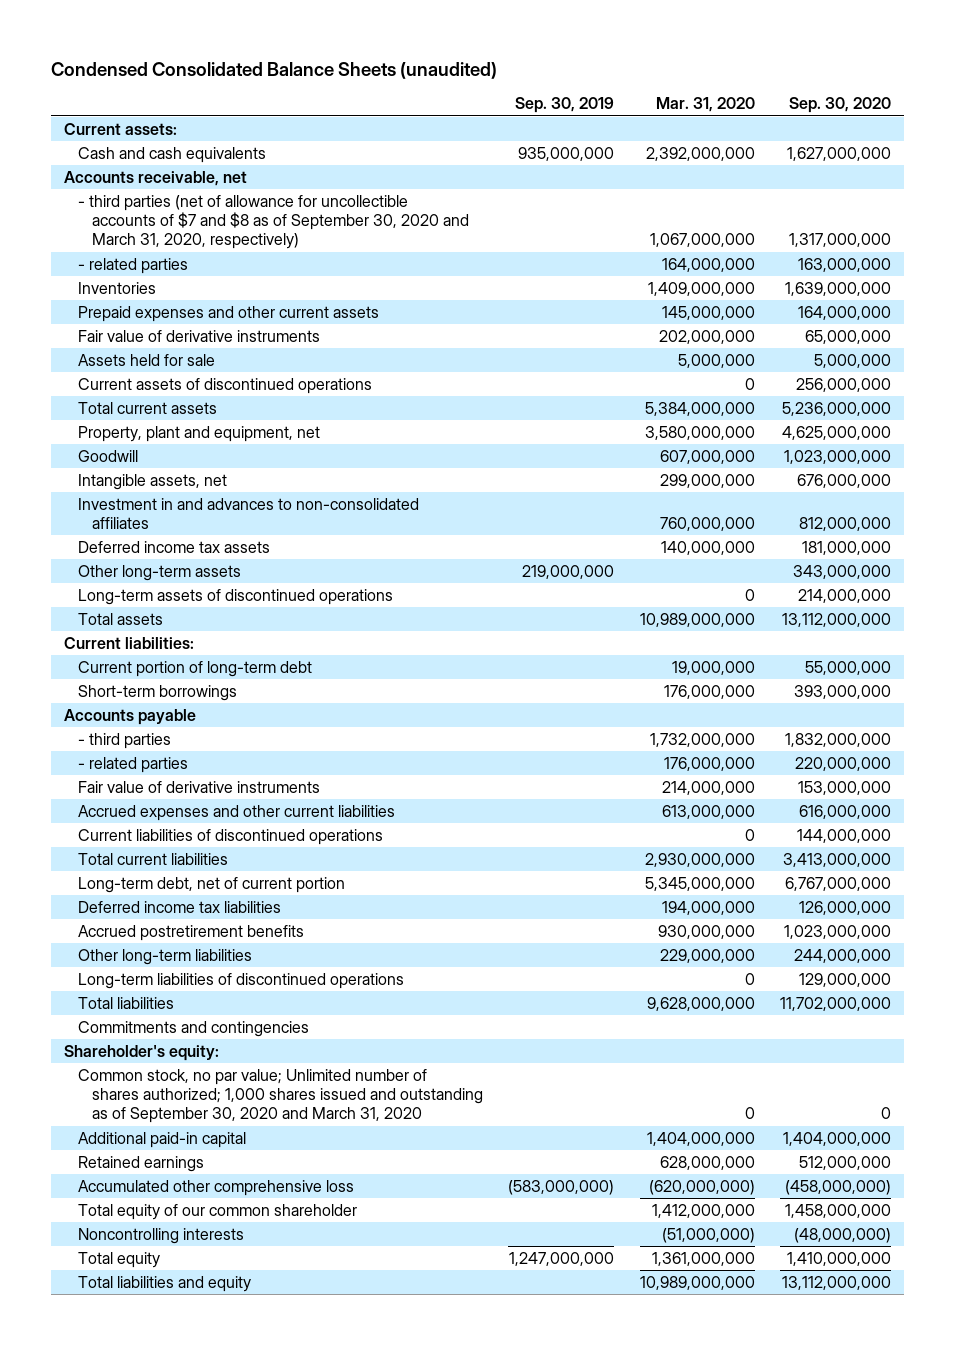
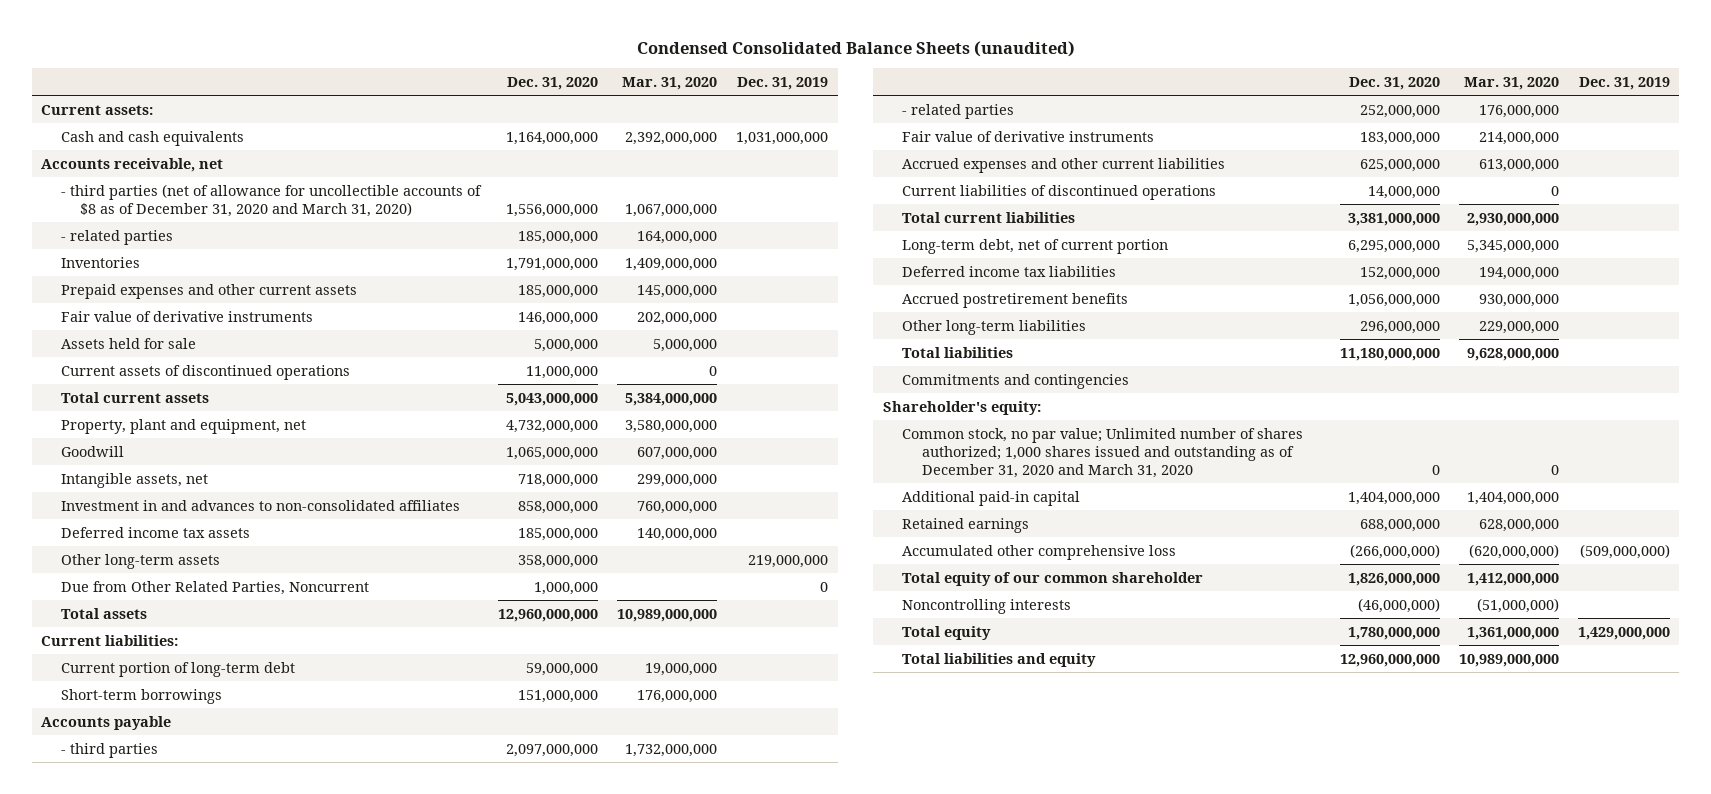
- | Sep. 30, 2019 | Mar. 31, 2020 | Sep. 30, 2020
+ | Dec. 31, 2020 | Mar. 31, 2020 | Dec. 31, 2019
- - third parties (net of allowance for uncollectible accounts of $7 and $8 as of September 30, 2020 and March 31, 2020, respectively) | | 1,067,000,000 | 1,317,000,000
+ - third parties (net of allowance for uncollectible accounts of $8 as of December 31, 2020 and March 31, 2020) | 1,556,000,000 | 1,067,000,000 |
- Long-term assets of discontinued operations | | 0 | 214,000,000
+ Due from Other Related Parties, Noncurrent | 1,000,000 | | 0
- Long-term liabilities of discontinued operations | | 0 | 129,000,000
- Common stock, no par value; Unlimited number of shares authorized; 1,000 shares issued and outstanding as of September 30, 2020 and March 31, 2020 | | 0 | 0
+ Common stock, no par value; Unlimited number of shares authorized; 1,000 shares issued and outstanding as of December 31, 2020 and March 31, 2020 | 0 | 0 |

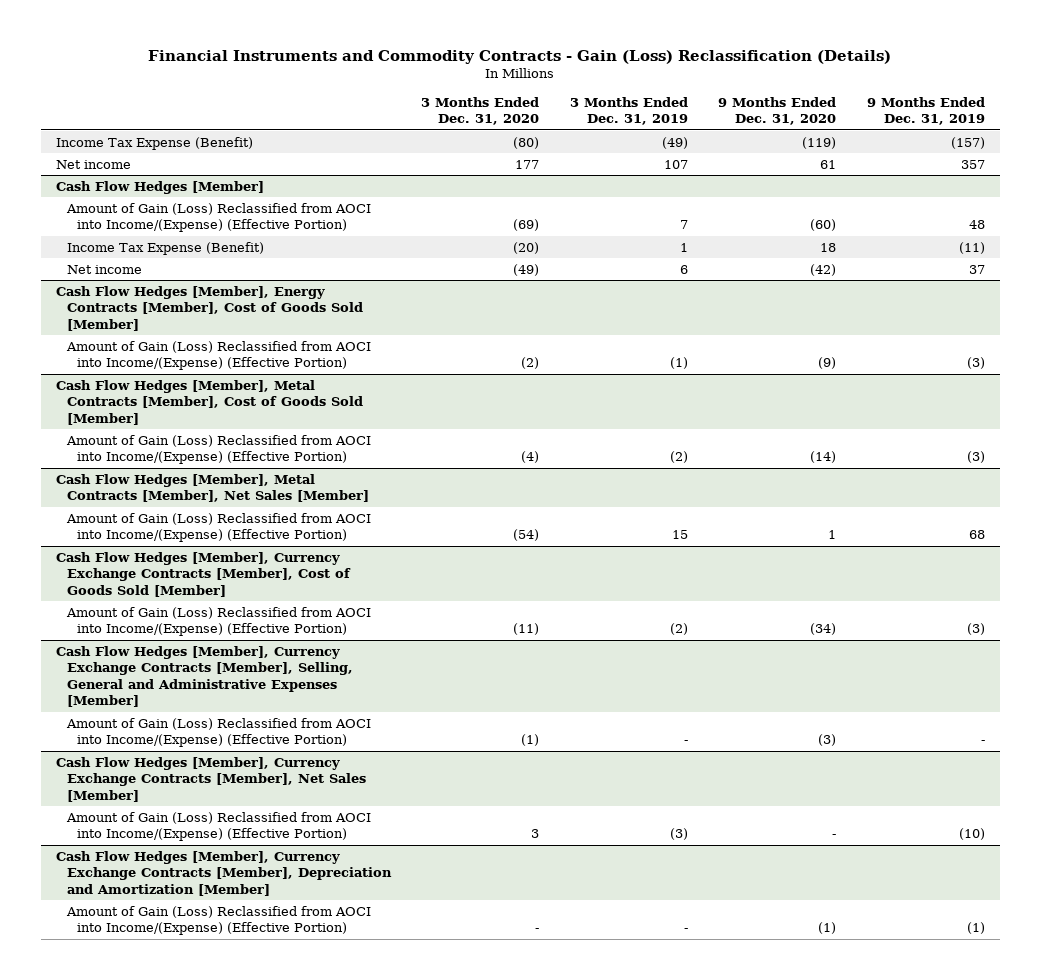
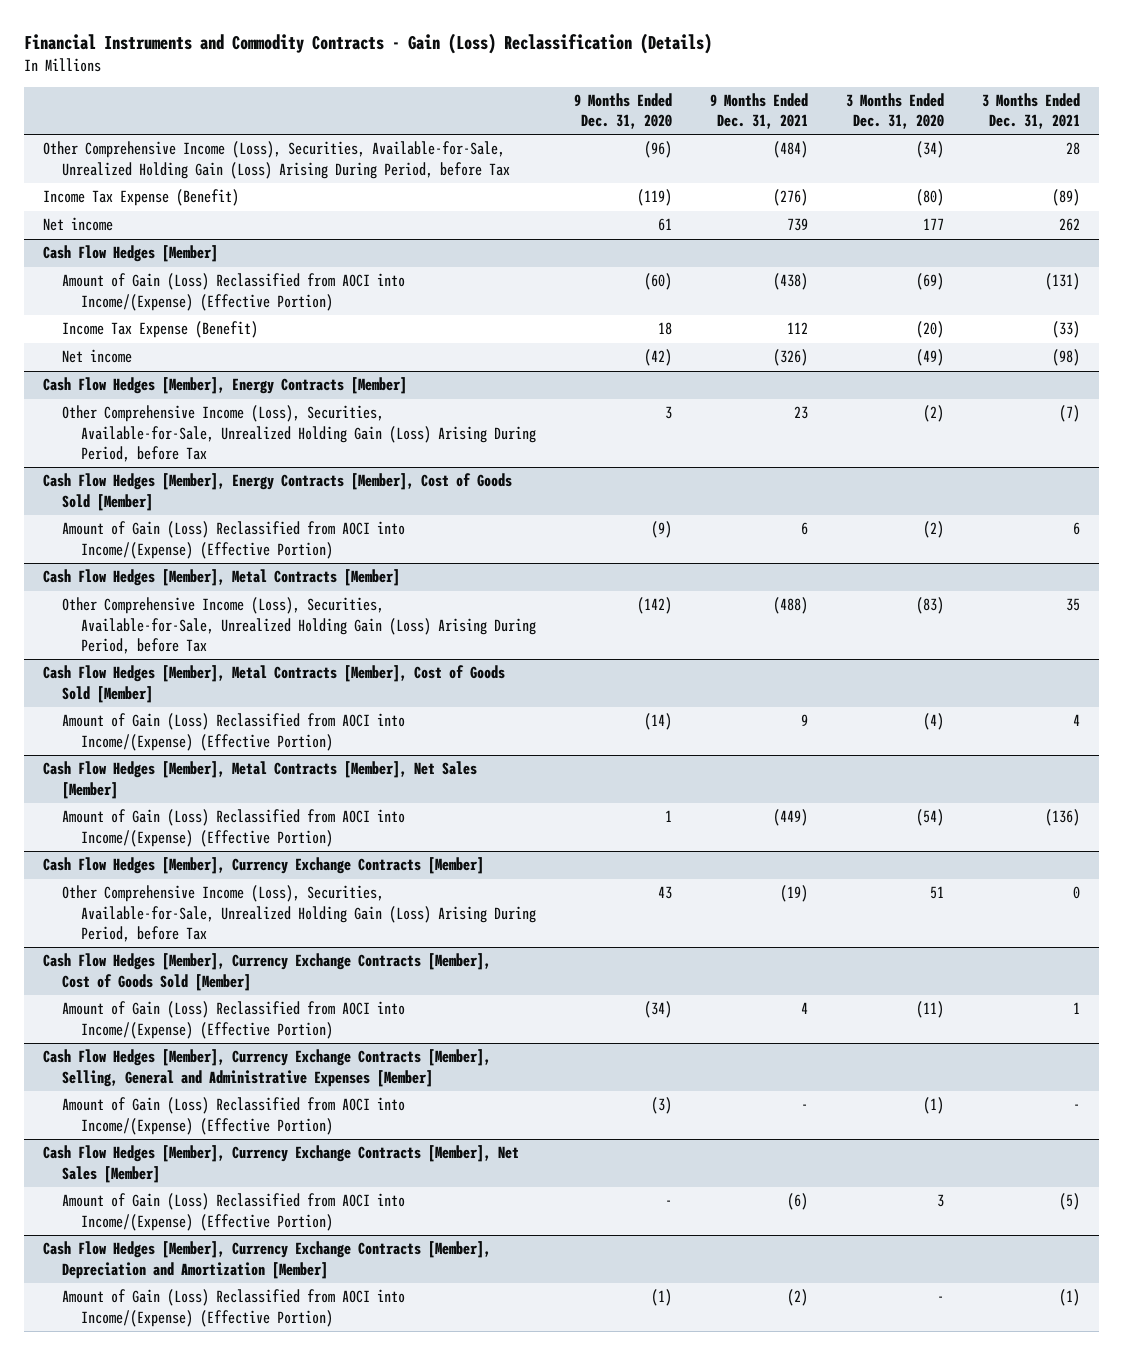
- | 3 Months Ended Dec. 31, 2020 | 3 Months Ended Dec. 31, 2019 | 9 Months Ended Dec. 31, 2020 | 9 Months Ended Dec. 31, 2019
+ | 9 Months Ended Dec. 31, 2020 | 9 Months Ended Dec. 31, 2021 | 3 Months Ended Dec. 31, 2020 | 3 Months Ended Dec. 31, 2021
+ Other Comprehensive Income (Loss), Securities, Available-for-Sale, Unrealized Holding Gain (Loss) Arising During Period, before Tax | (96) | (484) | (34) | 28
+ Cash Flow Hedges [Member], Energy Contracts [Member]
+ Other Comprehensive Income (Loss), Securities, Available-for-Sale, Unrealized Holding Gain (Loss) Arising During Period, before Tax | 3 | 23 | (2) | (7)
+ Cash Flow Hedges [Member], Metal Contracts [Member]
+ Other Comprehensive Income (Loss), Securities, Available-for-Sale, Unrealized Holding Gain (Loss) Arising During Period, before Tax | (142) | (488) | (83) | 35
+ Cash Flow Hedges [Member], Currency Exchange Contracts [Member]
+ Other Comprehensive Income (Loss), Securities, Available-for-Sale, Unrealized Holding Gain (Loss) Arising During Period, before Tax | 43 | (19) | 51 | 0

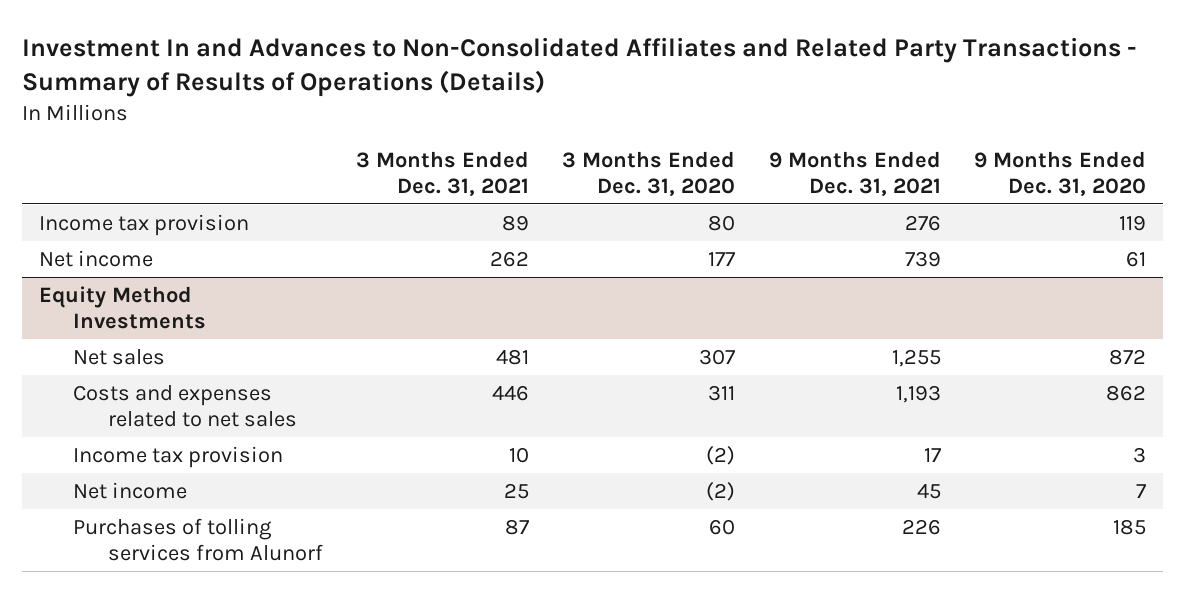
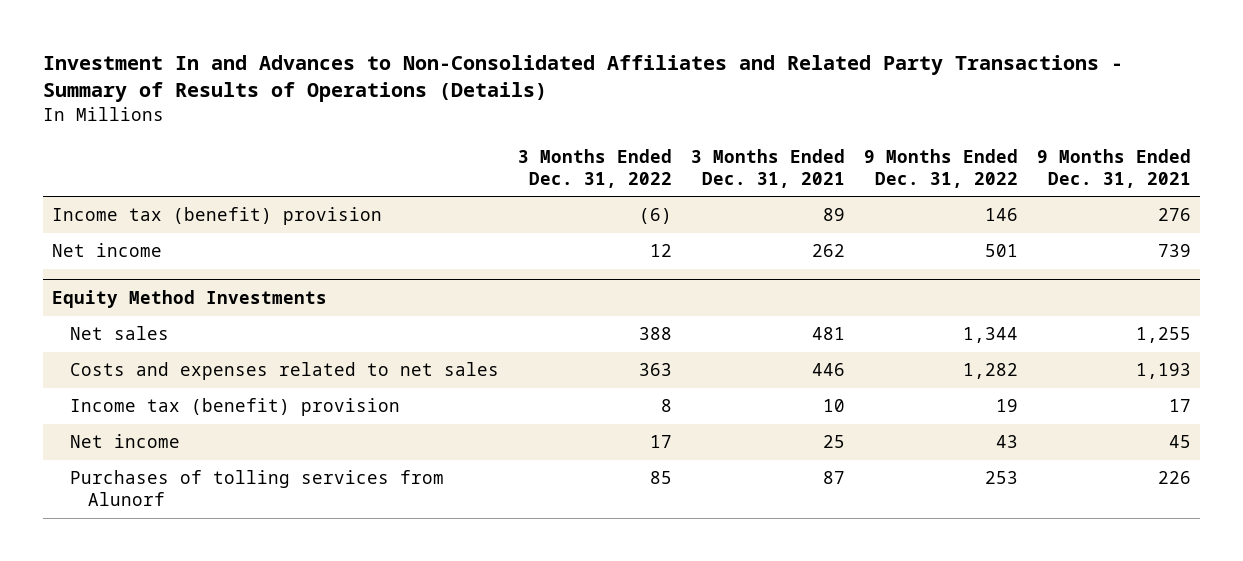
- | 3 Months Ended Dec. 31, 2021 | 3 Months Ended Dec. 31, 2020 | 9 Months Ended Dec. 31, 2021 | 9 Months Ended Dec. 31, 2020
+ | 3 Months Ended Dec. 31, 2022 | 3 Months Ended Dec. 31, 2021 | 9 Months Ended Dec. 31, 2022 | 9 Months Ended Dec. 31, 2021
- Income tax provision | 89 | 80 | 276 | 119
+ Income tax (benefit) provision | (6) | 89 | 146 | 276
@ Equity Method Investments
- Income tax provision | 10 | (2) | 17 | 3
+ Income tax (benefit) provision | 8 | 10 | 19 | 17

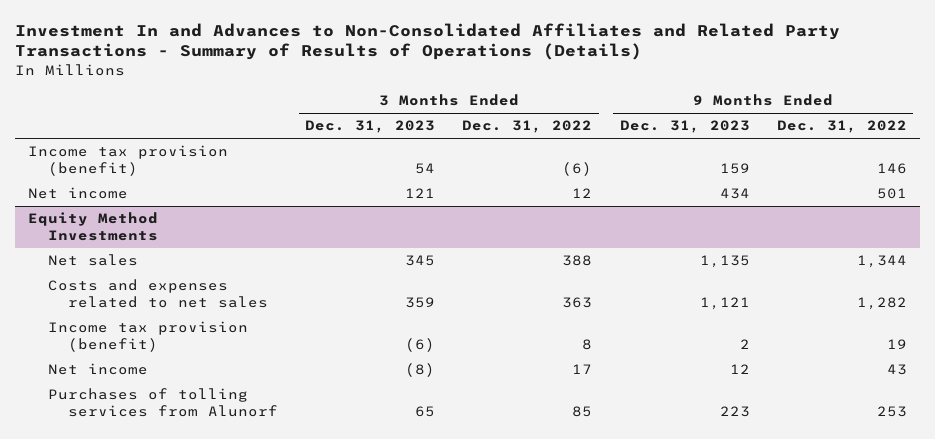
- | 3 Months Ended Dec. 31, 2022 | 3 Months Ended Dec. 31, 2021 | 9 Months Ended Dec. 31, 2022 | 9 Months Ended Dec. 31, 2021
+ | 3 Months Ended Dec. 31, 2023 | 3 Months Ended Dec. 31, 2022 | 9 Months Ended Dec. 31, 2023 | 9 Months Ended Dec. 31, 2022
- Income tax (benefit) provision | (6) | 89 | 146 | 276
+ Income tax provision (benefit) | 54 | (6) | 159 | 146
@ Equity Method Investments
- Income tax (benefit) provision | 8 | 10 | 19 | 17
+ Income tax provision (benefit) | (6) | 8 | 2 | 19

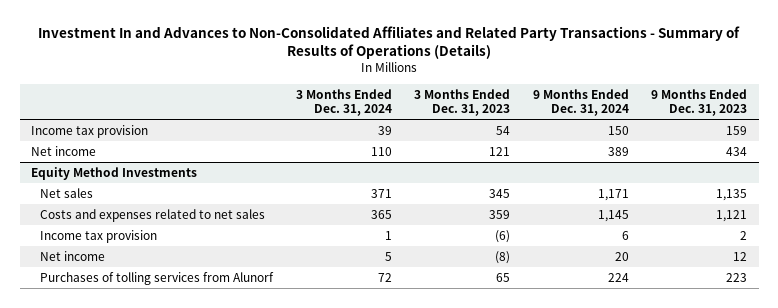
- | 3 Months Ended Dec. 31, 2023 | 3 Months Ended Dec. 31, 2022 | 9 Months Ended Dec. 31, 2023 | 9 Months Ended Dec. 31, 2022
+ | 3 Months Ended Dec. 31, 2024 | 3 Months Ended Dec. 31, 2023 | 9 Months Ended Dec. 31, 2024 | 9 Months Ended Dec. 31, 2023
- Income tax provision (benefit) | 54 | (6) | 159 | 146
+ Income tax provision | 39 | 54 | 150 | 159
@ Equity Method Investments
- Income tax provision (benefit) | (6) | 8 | 2 | 19
+ Income tax provision | 1 | (6) | 6 | 2

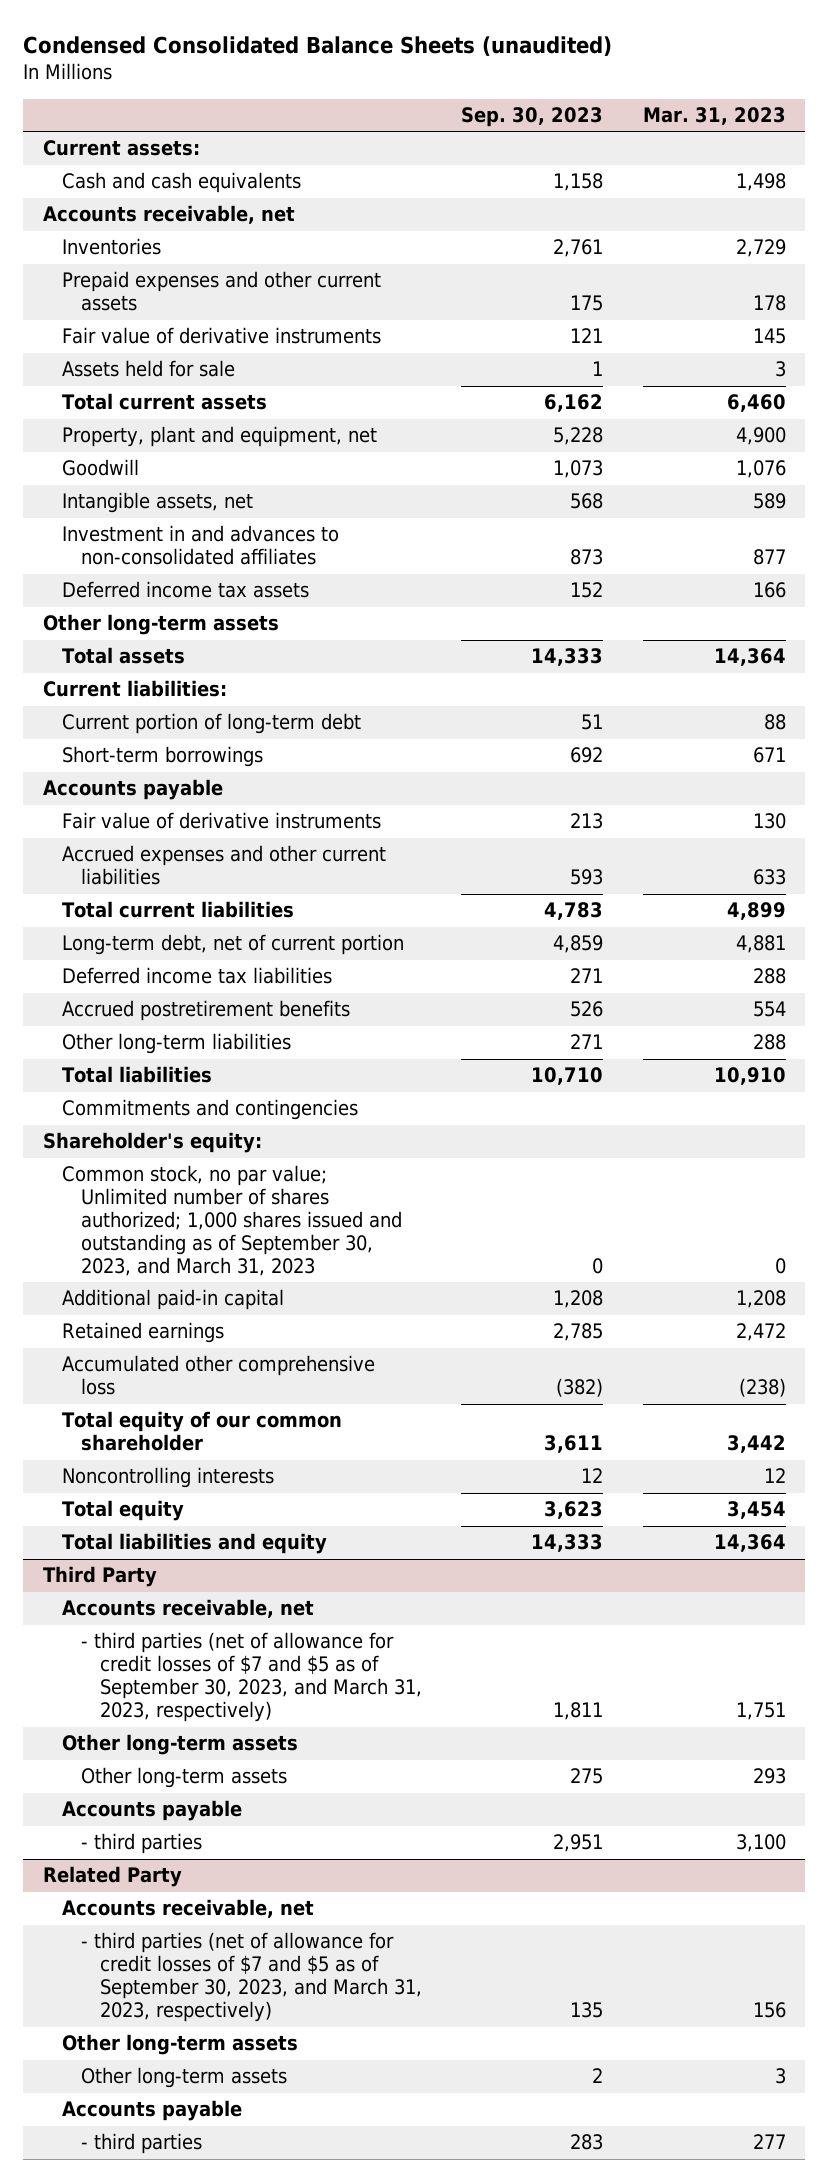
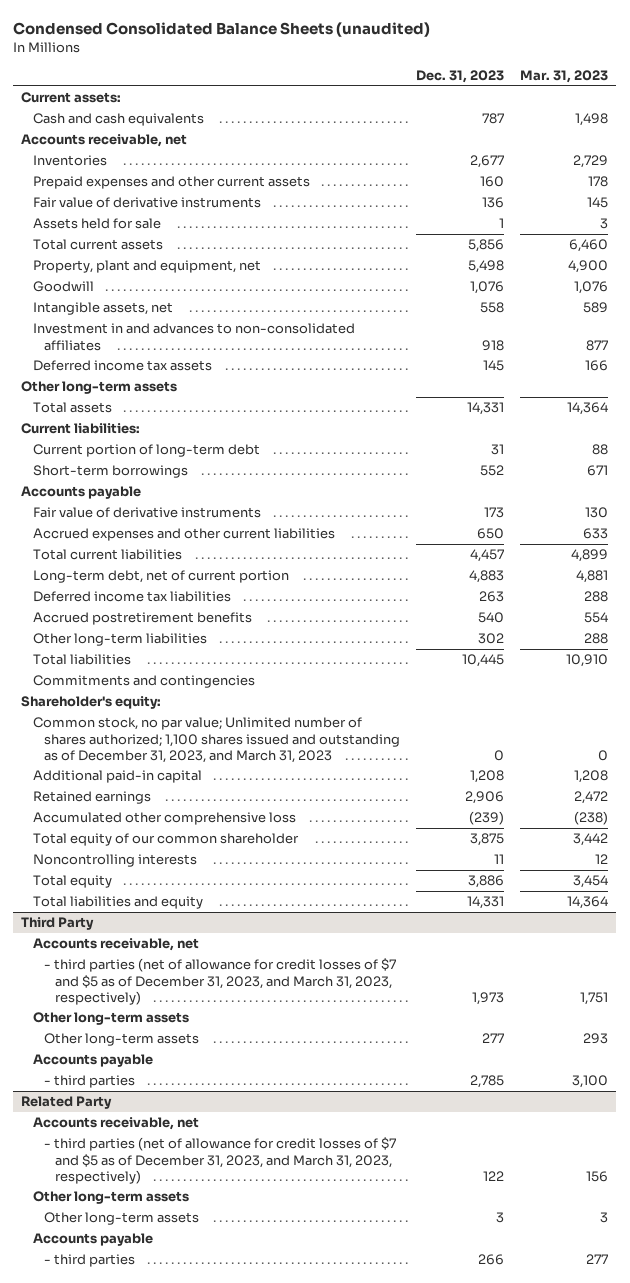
- | Sep. 30, 2023 | Mar. 31, 2023
+ | Dec. 31, 2023 | Mar. 31, 2023
- Common stock, no par value; Unlimited number of shares authorized; 1,000 shares issued and outstanding as of September 30, 2023, and March 31, 2023 | 0 | 0
+ Common stock, no par value; Unlimited number of shares authorized; 1,100 shares issued and outstanding as of December 31, 2023, and March 31, 2023 | 0 | 0
@ Third Party
- - third parties (net of allowance for credit losses of $7 and $5 as of September 30, 2023, and March 31, 2023, respectively) | 1,811 | 1,751
+ - third parties (net of allowance for credit losses of $7 and $5 as of December 31, 2023, and March 31, 2023, respectively) | 1,973 | 1,751
@ Related Party
- - third parties (net of allowance for credit losses of $7 and $5 as of September 30, 2023, and March 31, 2023, respectively) | 135 | 156
+ - third parties (net of allowance for credit losses of $7 and $5 as of December 31, 2023, and March 31, 2023, respectively) | 122 | 156

